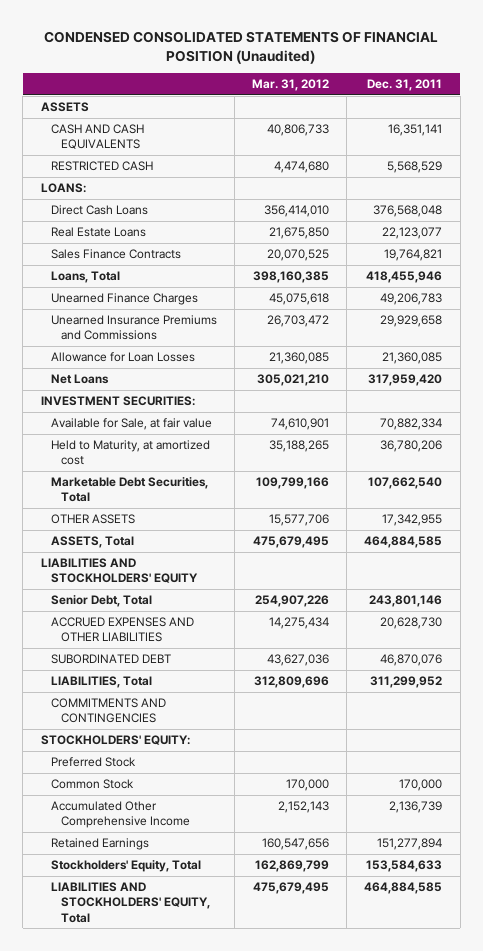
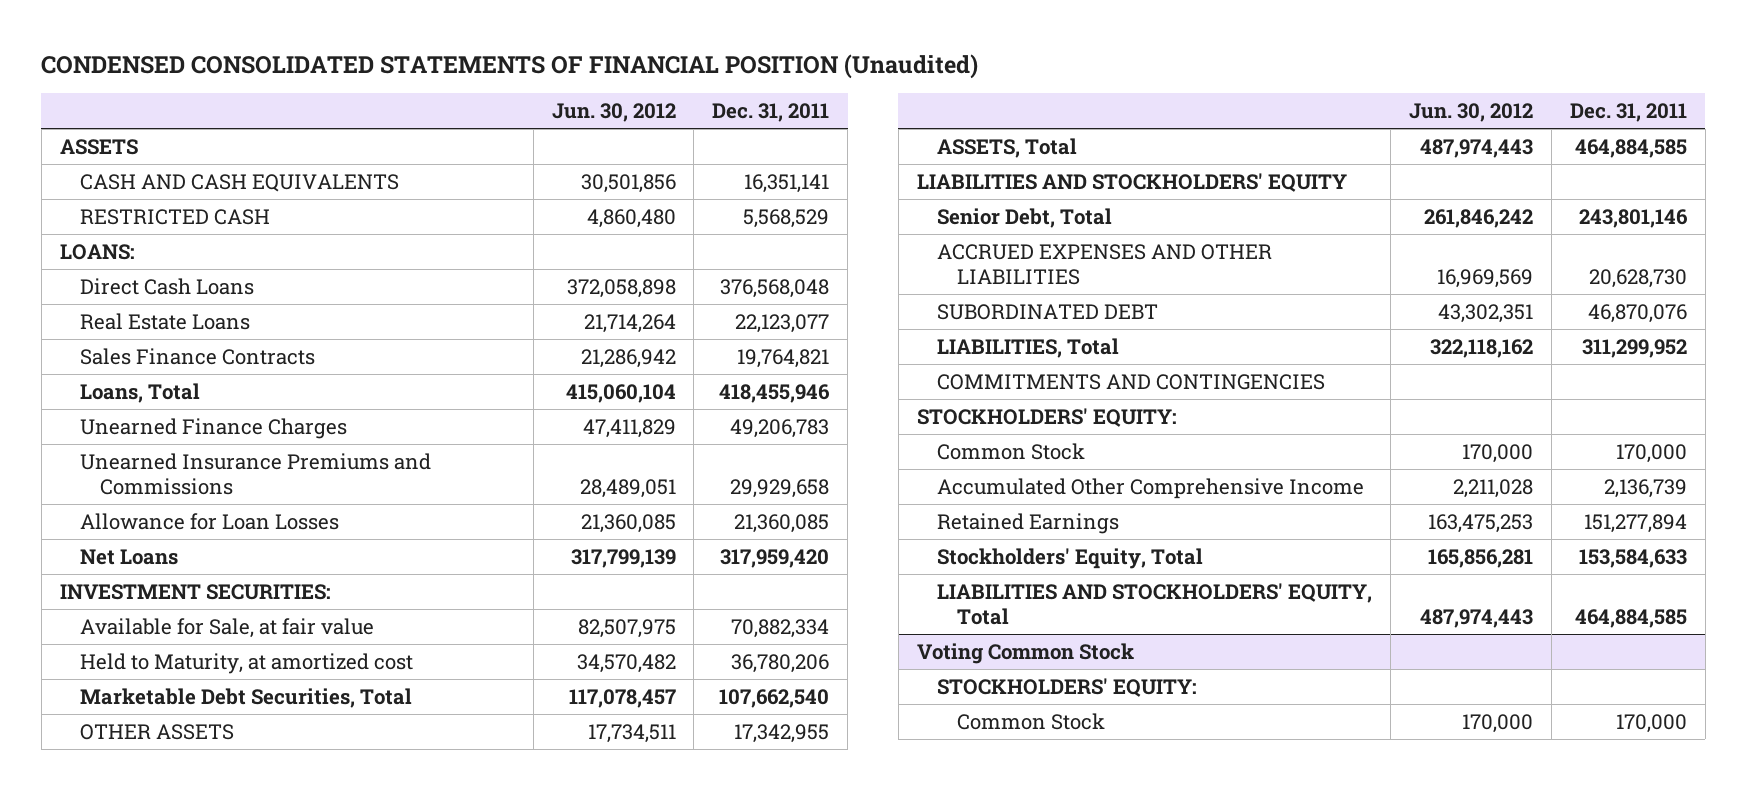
- | Mar. 31, 2012 | Dec. 31, 2011
+ | Jun. 30, 2012 | Dec. 31, 2011
- Preferred Stock
+ Voting Common Stock
+ STOCKHOLDERS' EQUITY:
+ Common Stock | 170,000 | 170,000

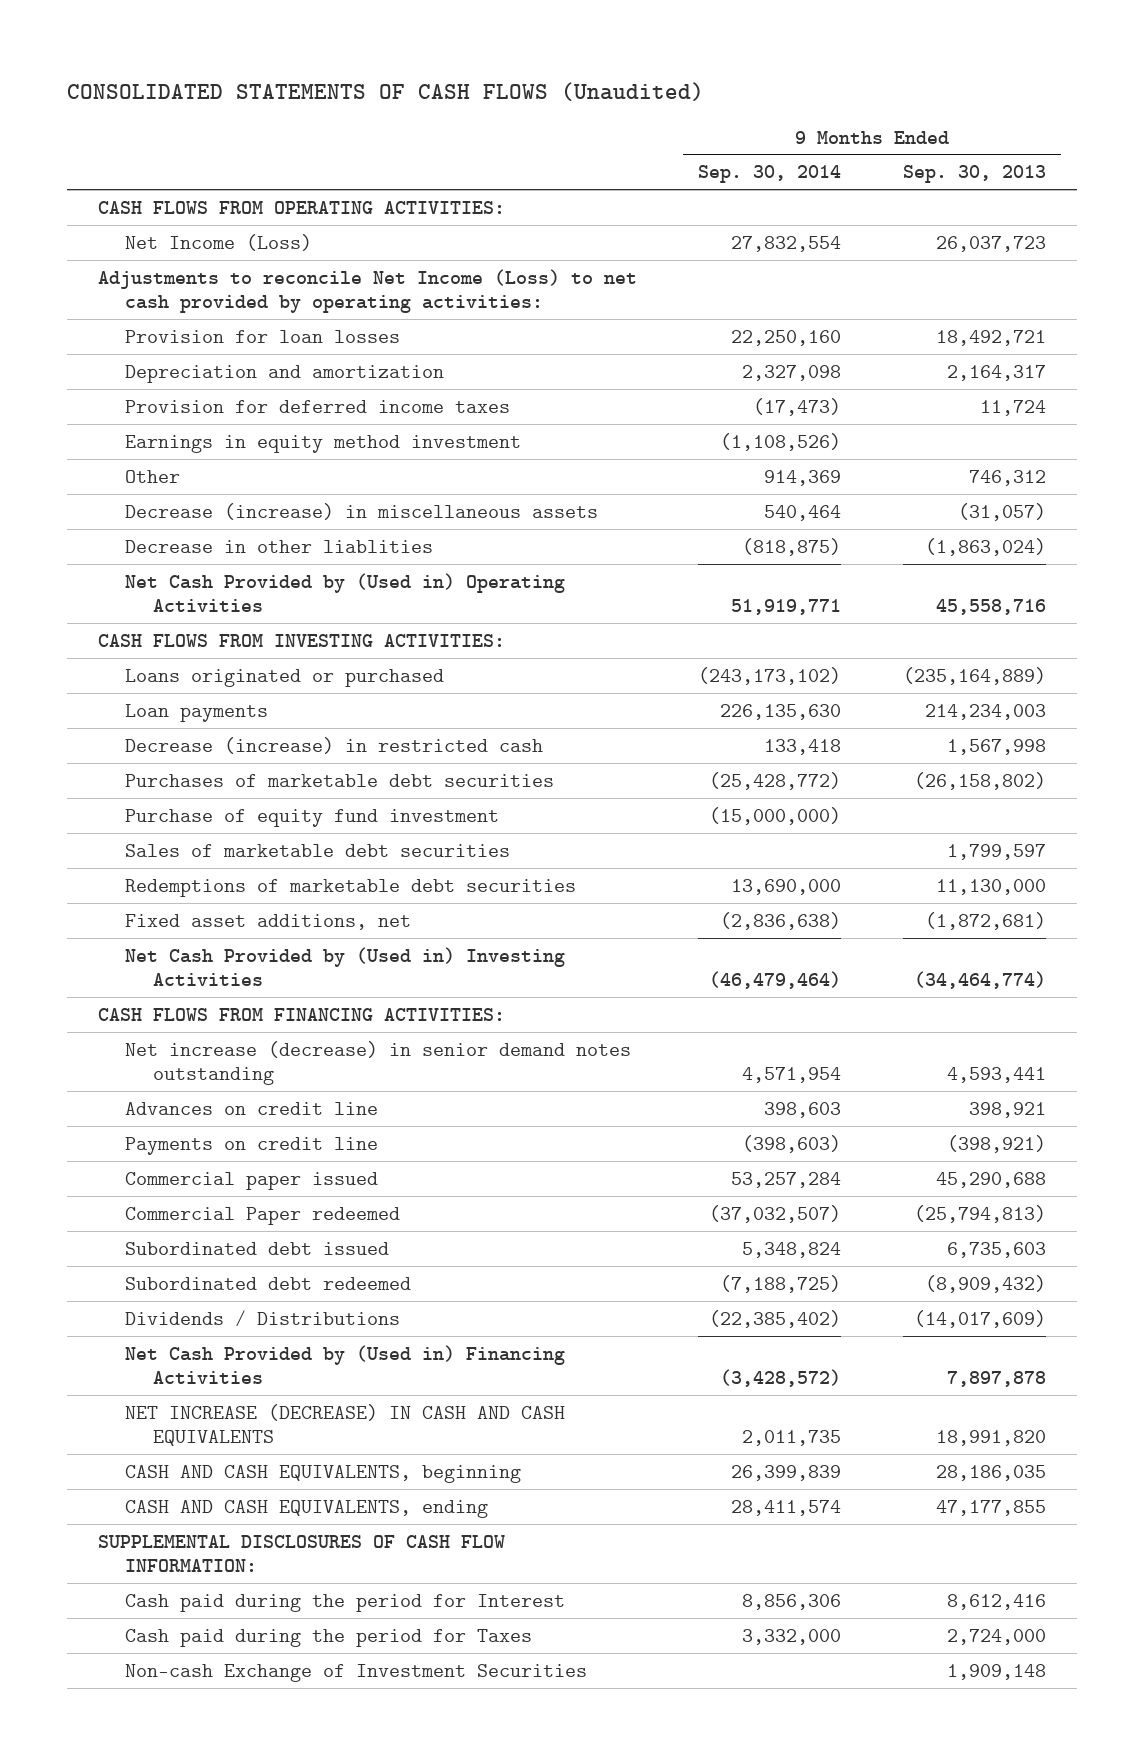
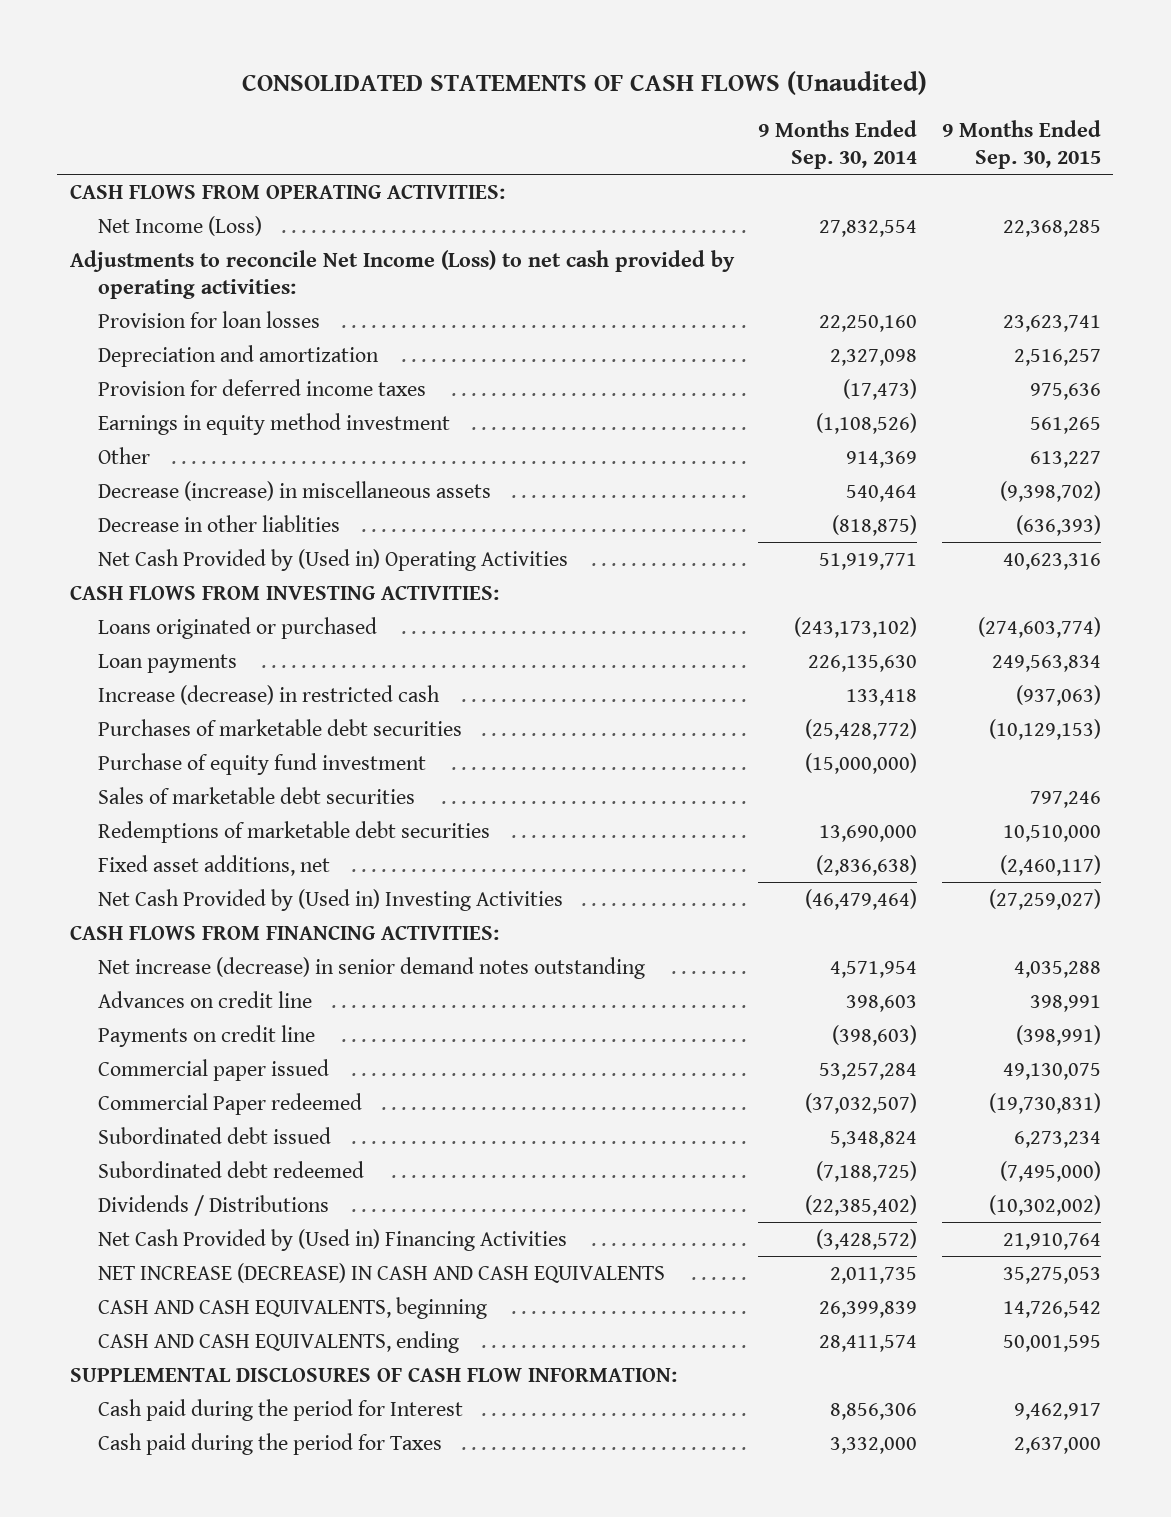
- | 9 Months Ended Sep. 30, 2014 | 9 Months Ended Sep. 30, 2013
+ | 9 Months Ended Sep. 30, 2014 | 9 Months Ended Sep. 30, 2015
- Decrease (increase) in restricted cash | 133,418 | 1,567,998
+ Increase (decrease) in restricted cash | 133,418 | (937,063)
- Non-cash Exchange of Investment Securities | | 1,909,148

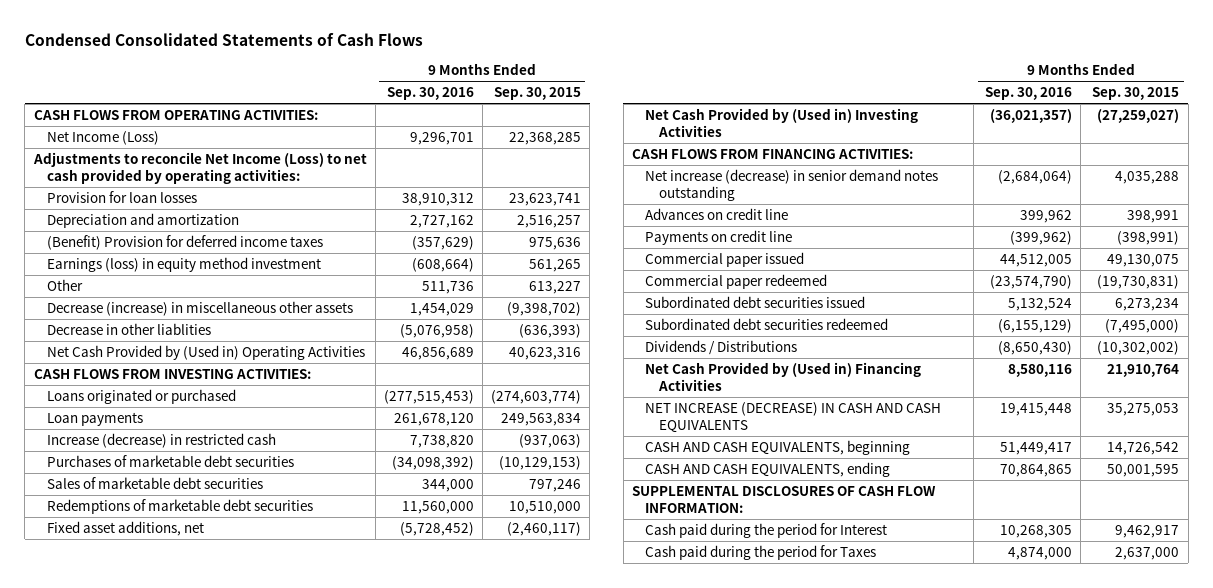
- CONSOLIDATED STATEMENTS OF CASH FLOWS (Unaudited)
+ Condensed Consolidated Statements of Cash Flows
- | 9 Months Ended Sep. 30, 2014 | 9 Months Ended Sep. 30, 2015
+ | 9 Months Ended Sep. 30, 2016 | 9 Months Ended Sep. 30, 2015
- Provision for deferred income taxes | (17,473) | 975,636
- Earnings in equity method investment | (1,108,526) | 561,265
+ (Benefit) Provision for deferred income taxes | (357,629) | 975,636
+ Earnings (loss) in equity method investment | (608,664) | 561,265
- Decrease (increase) in miscellaneous assets | 540,464 | (9,398,702)
+ Decrease (increase) in miscellaneous other assets | 1,454,029 | (9,398,702)
- Purchase of equity fund investment | (15,000,000) |
- Commercial Paper redeemed | (37,032,507) | (19,730,831)
- Subordinated debt issued | 5,348,824 | 6,273,234
- Subordinated debt redeemed | (7,188,725) | (7,495,000)
+ Commercial paper redeemed | (23,574,790) | (19,730,831)
+ Subordinated debt securities issued | 5,132,524 | 6,273,234
+ Subordinated debt securities redeemed | (6,155,129) | (7,495,000)

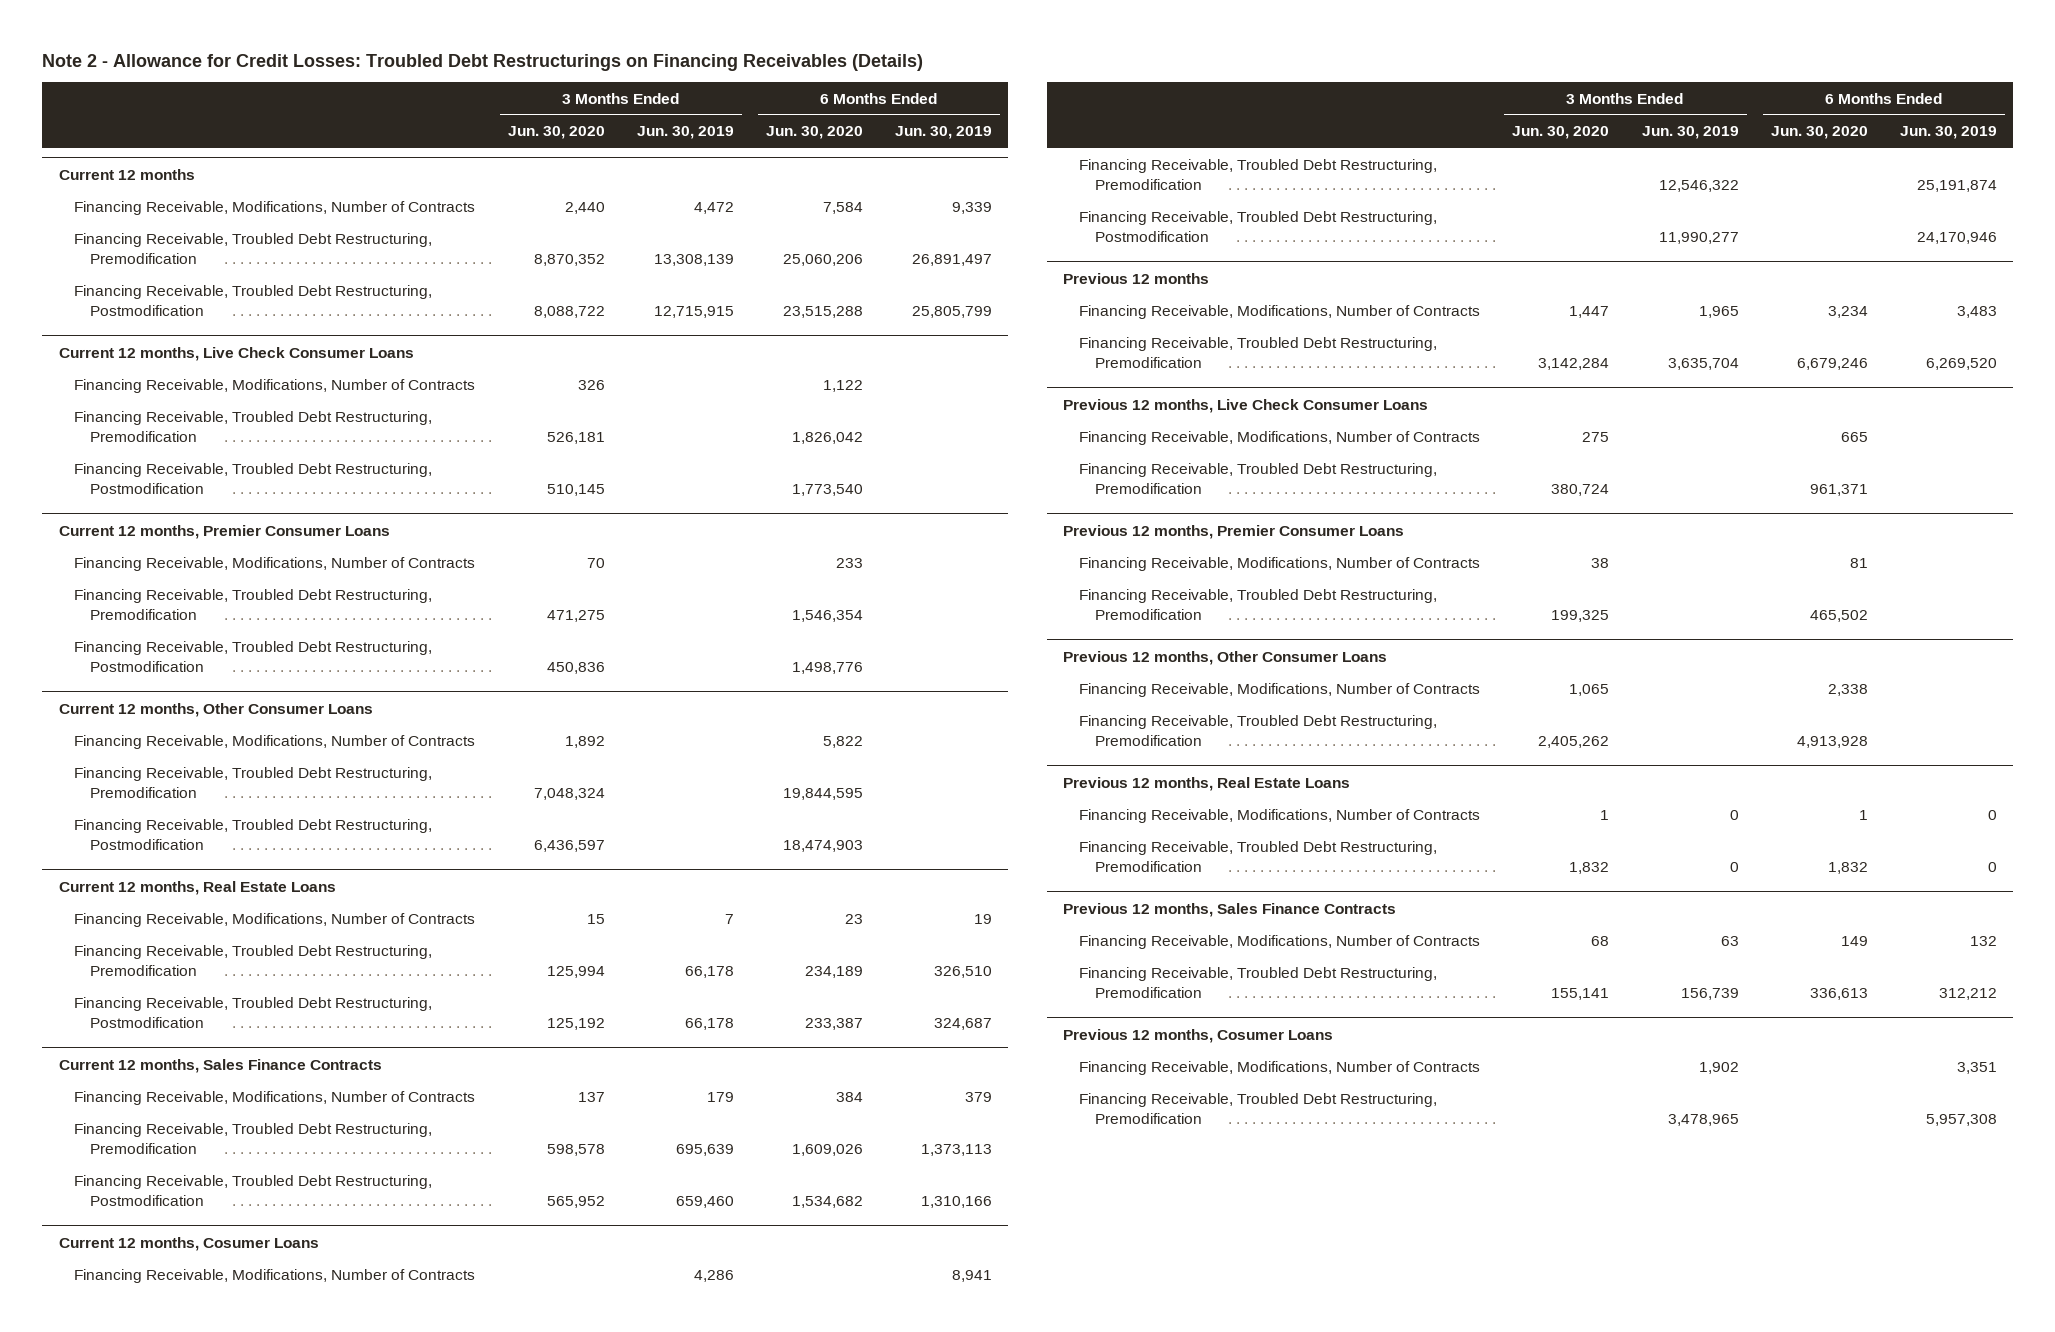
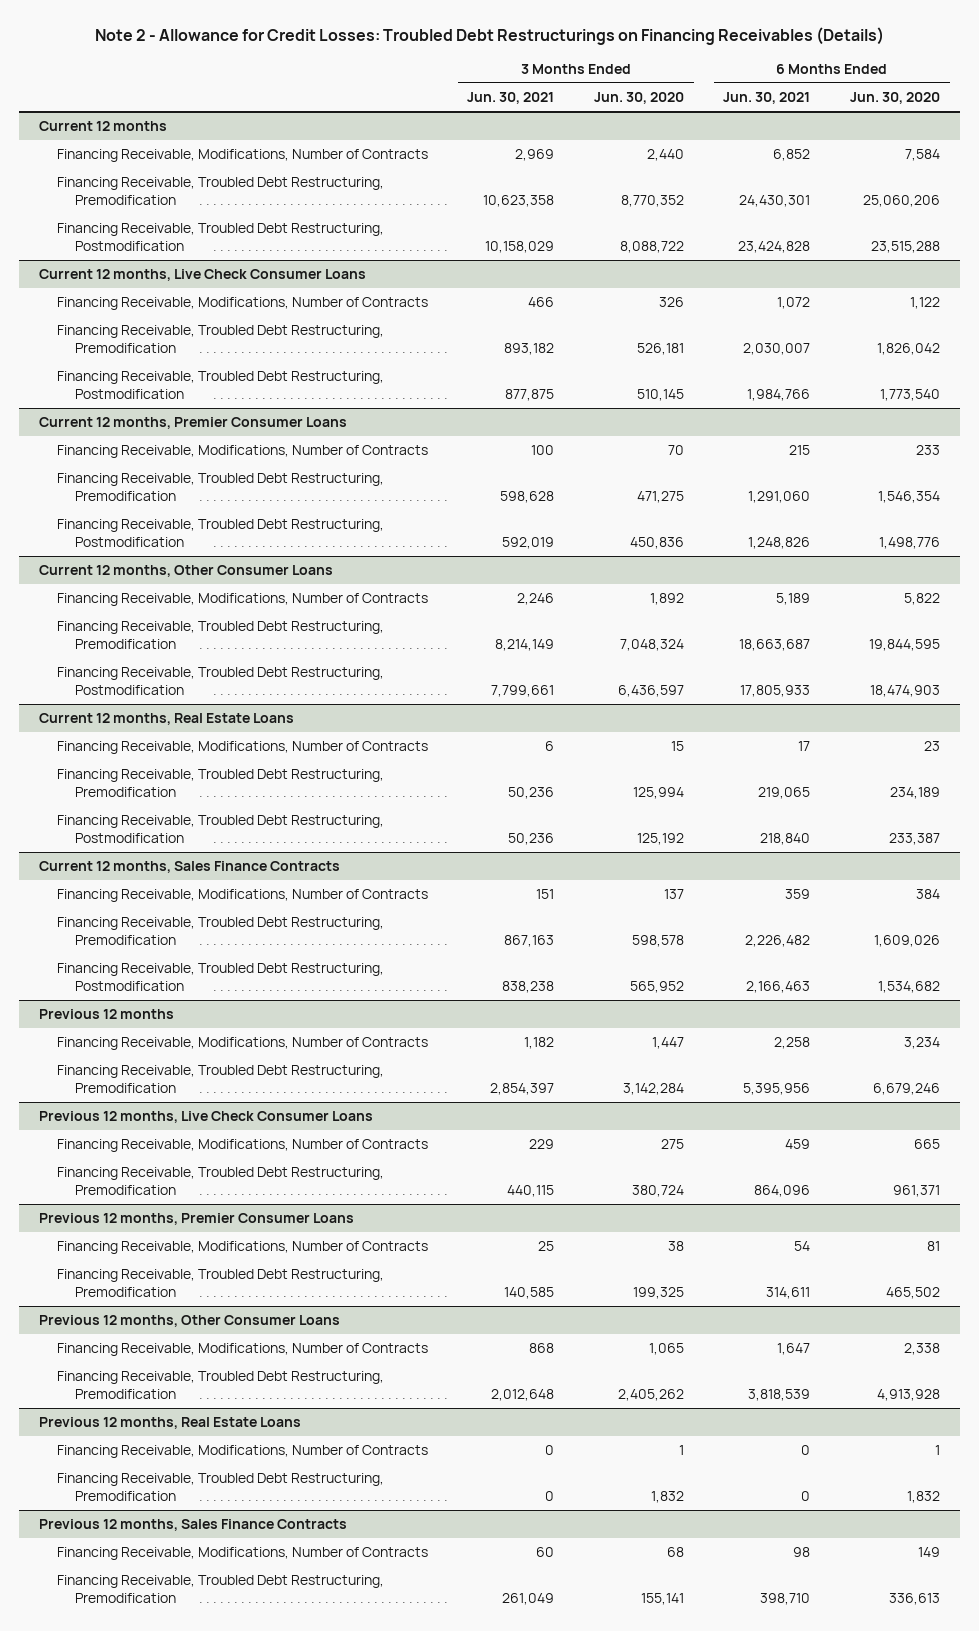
- | 3 Months Ended Jun. 30, 2020 | 3 Months Ended Jun. 30, 2019 | 6 Months Ended Jun. 30, 2020 | 6 Months Ended Jun. 30, 2019
+ | 3 Months Ended Jun. 30, 2021 | 3 Months Ended Jun. 30, 2020 | 6 Months Ended Jun. 30, 2021 | 6 Months Ended Jun. 30, 2020
@ Current 12 months
- Financing Receivable, Troubled Debt Restructuring, Premodification | 8,870,352 | 13,308,139 | 25,060,206 | 26,891,497
+ Financing Receivable, Troubled Debt Restructuring, Premodification | 10,623,358 | 8,770,352 | 24,430,301 | 25,060,206
- Current 12 months, Cosumer Loans
- Financing Receivable, Modifications, Number of Contracts | | 4,286 | | 8,941
- Financing Receivable, Troubled Debt Restructuring, Premodification | | 12,546,322 | | 25,191,874
- Financing Receivable, Troubled Debt Restructuring, Postmodification | | 11,990,277 | | 24,170,946
- Previous 12 months, Cosumer Loans
- Financing Receivable, Modifications, Number of Contracts | | 1,902 | | 3,351
- Financing Receivable, Troubled Debt Restructuring, Premodification | | 3,478,965 | | 5,957,308

